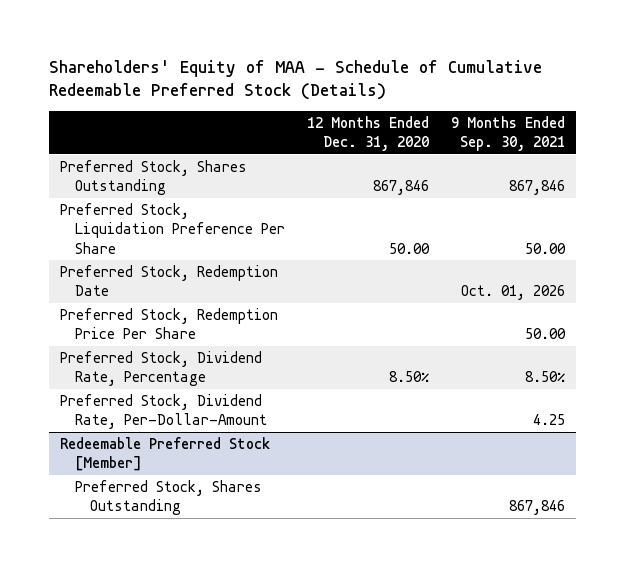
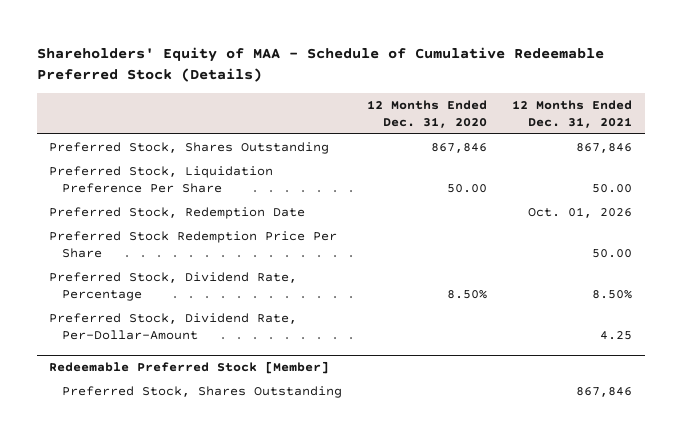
- | 12 Months Ended Dec. 31, 2020 | 9 Months Ended Sep. 30, 2021
+ | 12 Months Ended Dec. 31, 2020 | 12 Months Ended Dec. 31, 2021
- Preferred Stock, Redemption Price Per Share | | 50.00
+ Preferred Stock Redemption Price Per Share | | 50.00

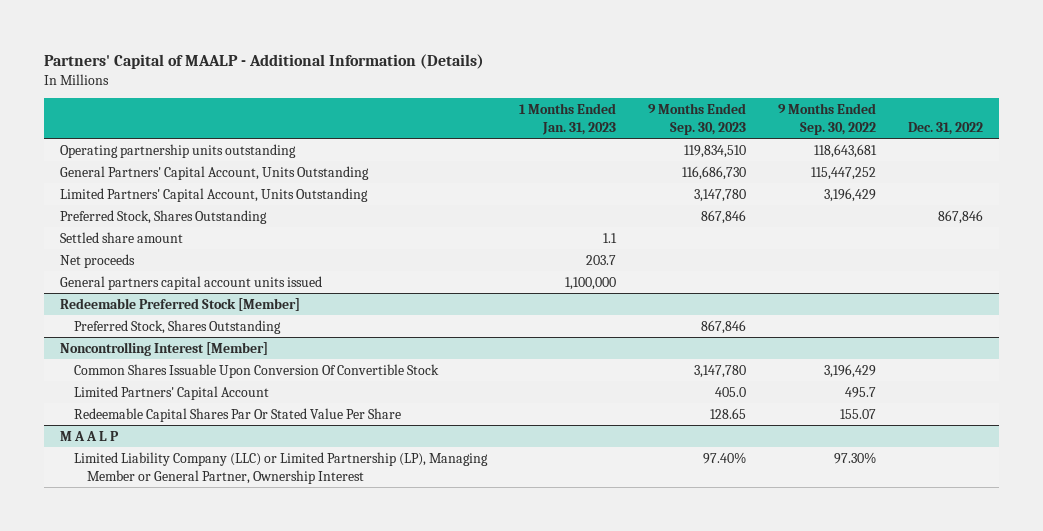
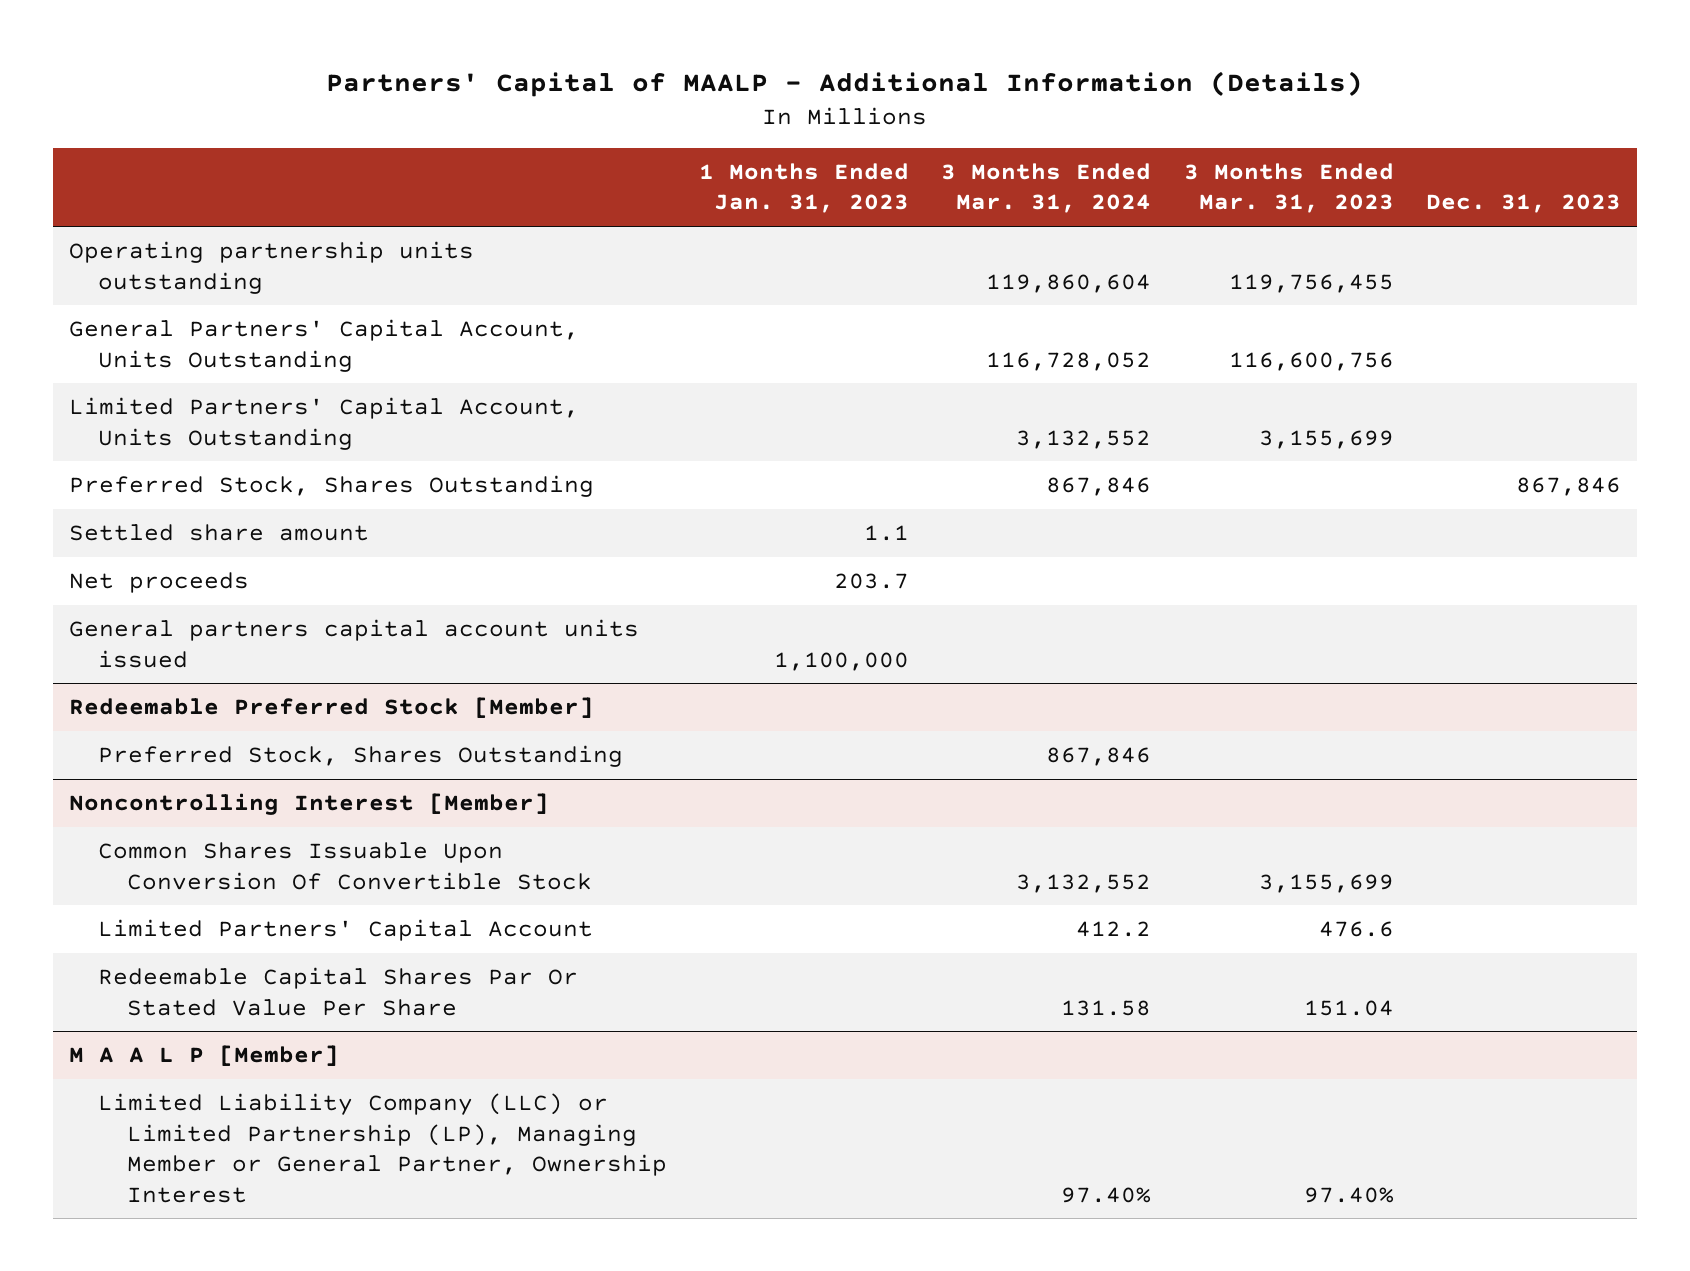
- | 1 Months Ended Jan. 31, 2023 | 9 Months Ended Sep. 30, 2023 | 9 Months Ended Sep. 30, 2022 | Dec. 31, 2022
+ | 1 Months Ended Jan. 31, 2023 | 3 Months Ended Mar. 31, 2024 | 3 Months Ended Mar. 31, 2023 | Dec. 31, 2023
- M A A L P
+ M A A L P [Member]

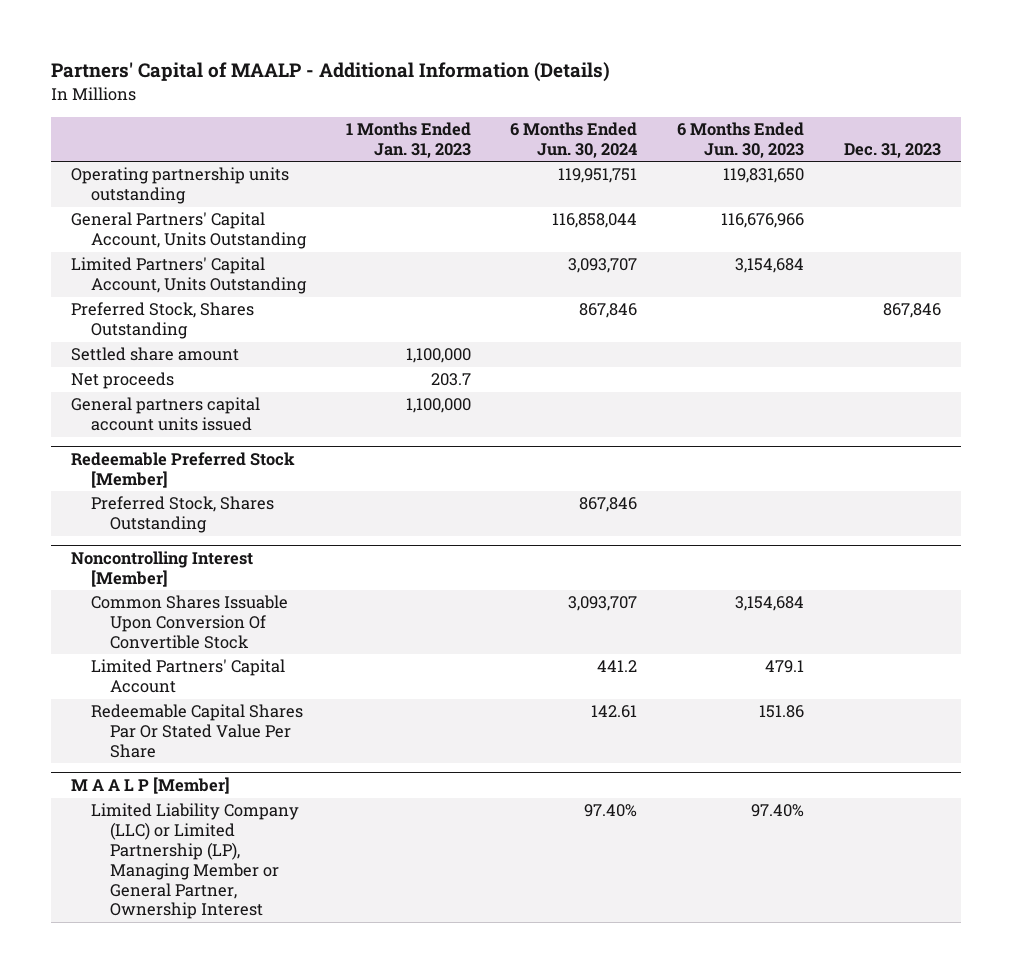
- | 1 Months Ended Jan. 31, 2023 | 3 Months Ended Mar. 31, 2024 | 3 Months Ended Mar. 31, 2023 | Dec. 31, 2023
+ | 1 Months Ended Jan. 31, 2023 | 6 Months Ended Jun. 30, 2024 | 6 Months Ended Jun. 30, 2023 | Dec. 31, 2023
- Settled share amount | 1.1 | | |
+ Settled share amount | 1,100,000 | | |

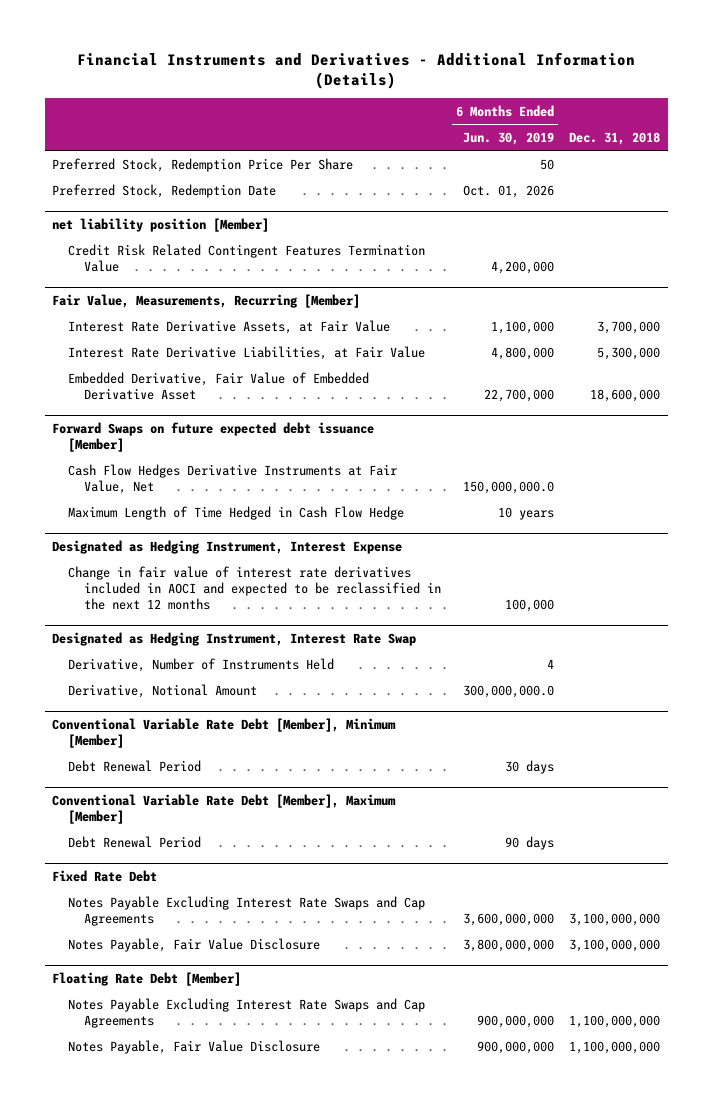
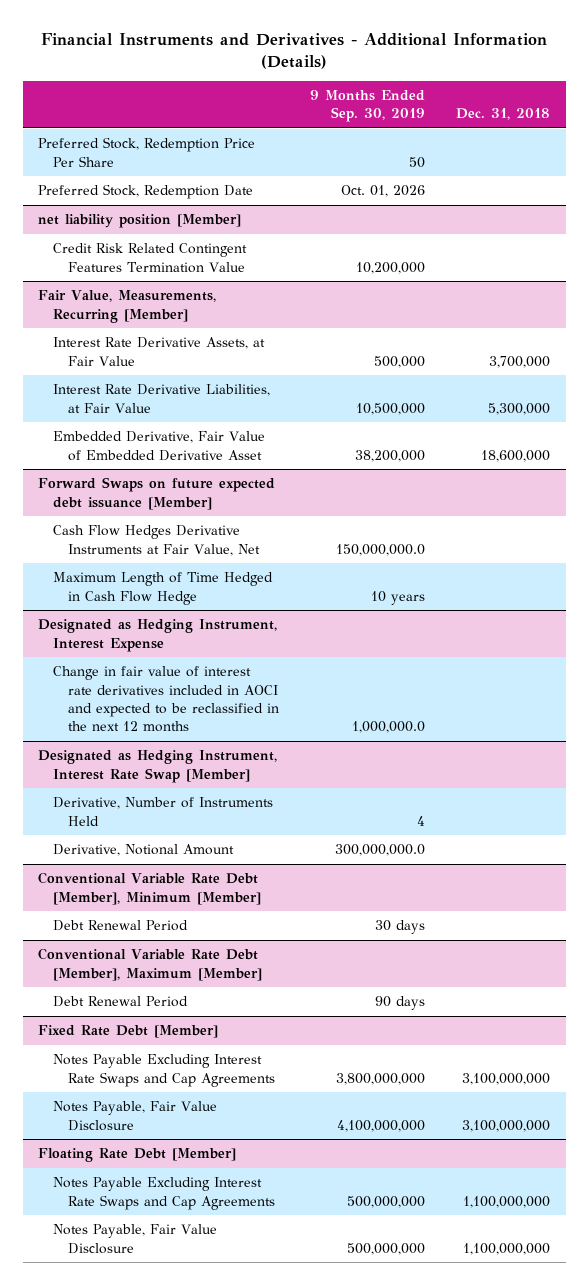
- | 6 Months Ended Jun. 30, 2019 | Dec. 31, 2018
+ | 9 Months Ended Sep. 30, 2019 | Dec. 31, 2018
- Designated as Hedging Instrument, Interest Rate Swap
+ Designated as Hedging Instrument, Interest Rate Swap [Member]
- Fixed Rate Debt
+ Fixed Rate Debt [Member]

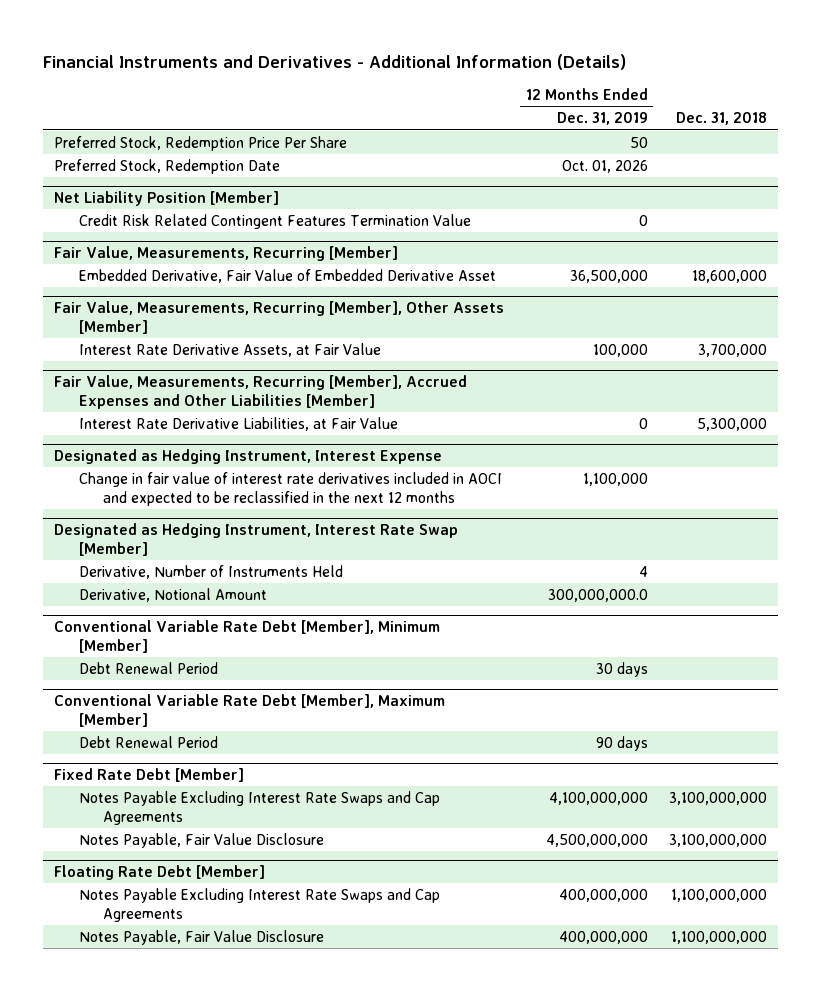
- | 9 Months Ended Sep. 30, 2019 | Dec. 31, 2018
+ | 12 Months Ended Dec. 31, 2019 | Dec. 31, 2018
- net liability position [Member]
+ Net Liability Position [Member]
@ Fair Value, Measurements, Recurring [Member]
- Interest Rate Derivative Assets, at Fair Value | 500,000 | 3,700,000
- Interest Rate Derivative Liabilities, at Fair Value | 10,500,000 | 5,300,000
- Forward Swaps on future expected debt issuance [Member]
- Cash Flow Hedges Derivative Instruments at Fair Value, Net | 150,000,000.0 |
- Maximum Length of Time Hedged in Cash Flow Hedge | 10 years |
+ Fair Value, Measurements, Recurring [Member], Other Assets [Member]
+ Interest Rate Derivative Assets, at Fair Value | 100,000 | 3,700,000
+ Fair Value, Measurements, Recurring [Member], Accrued Expenses and Other Liabilities [Member]
+ Interest Rate Derivative Liabilities, at Fair Value | 0 | 5,300,000

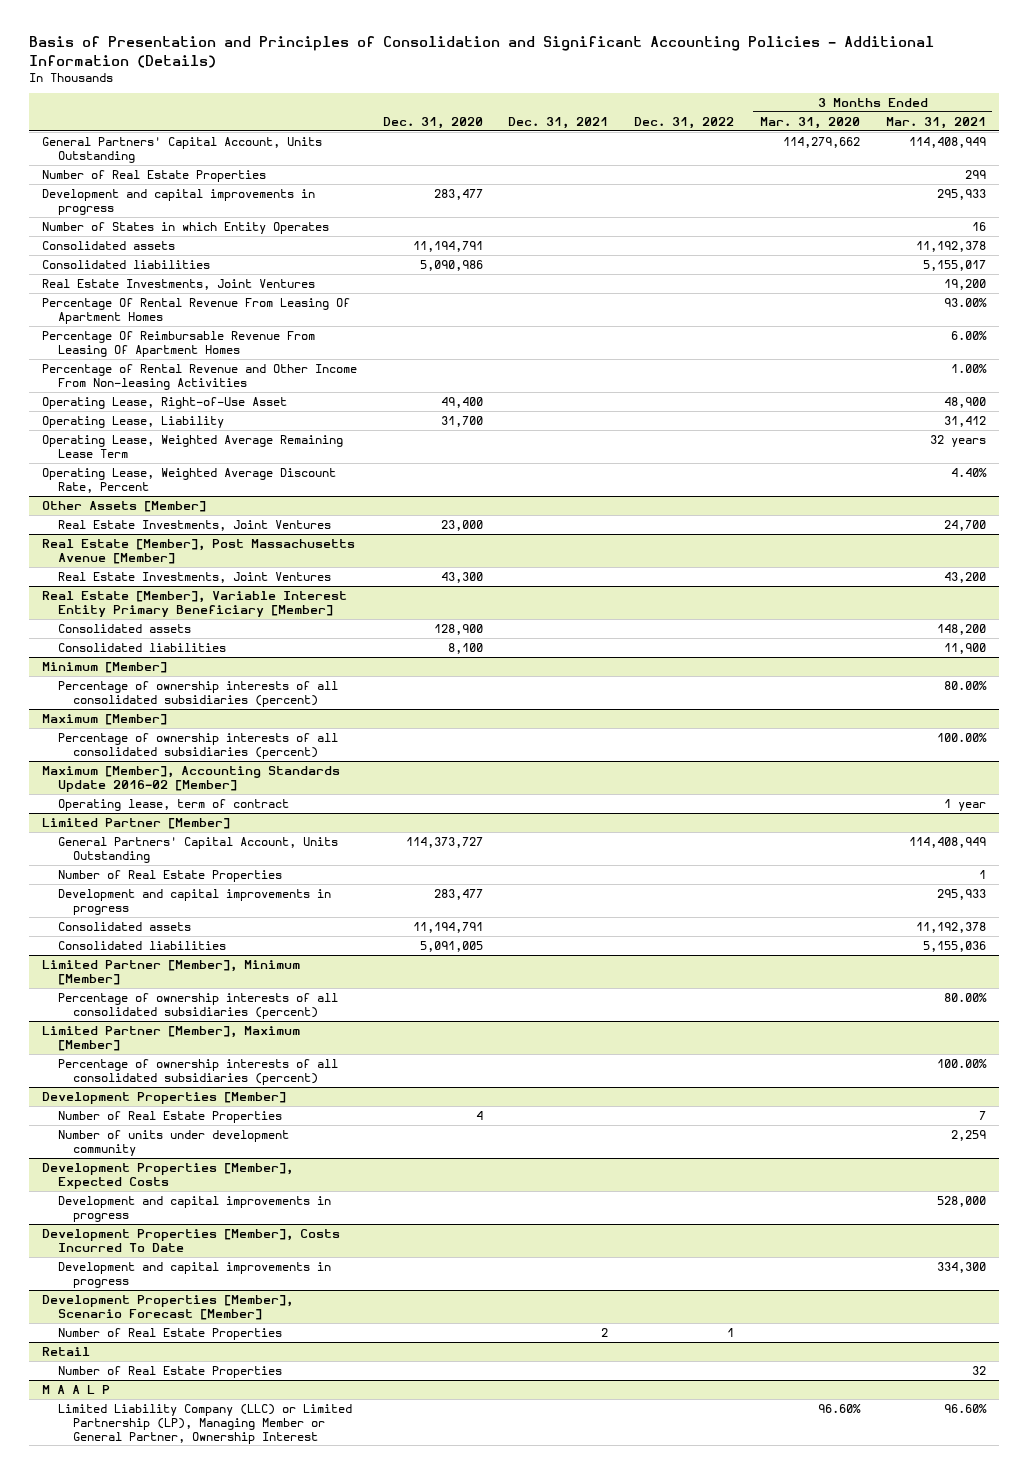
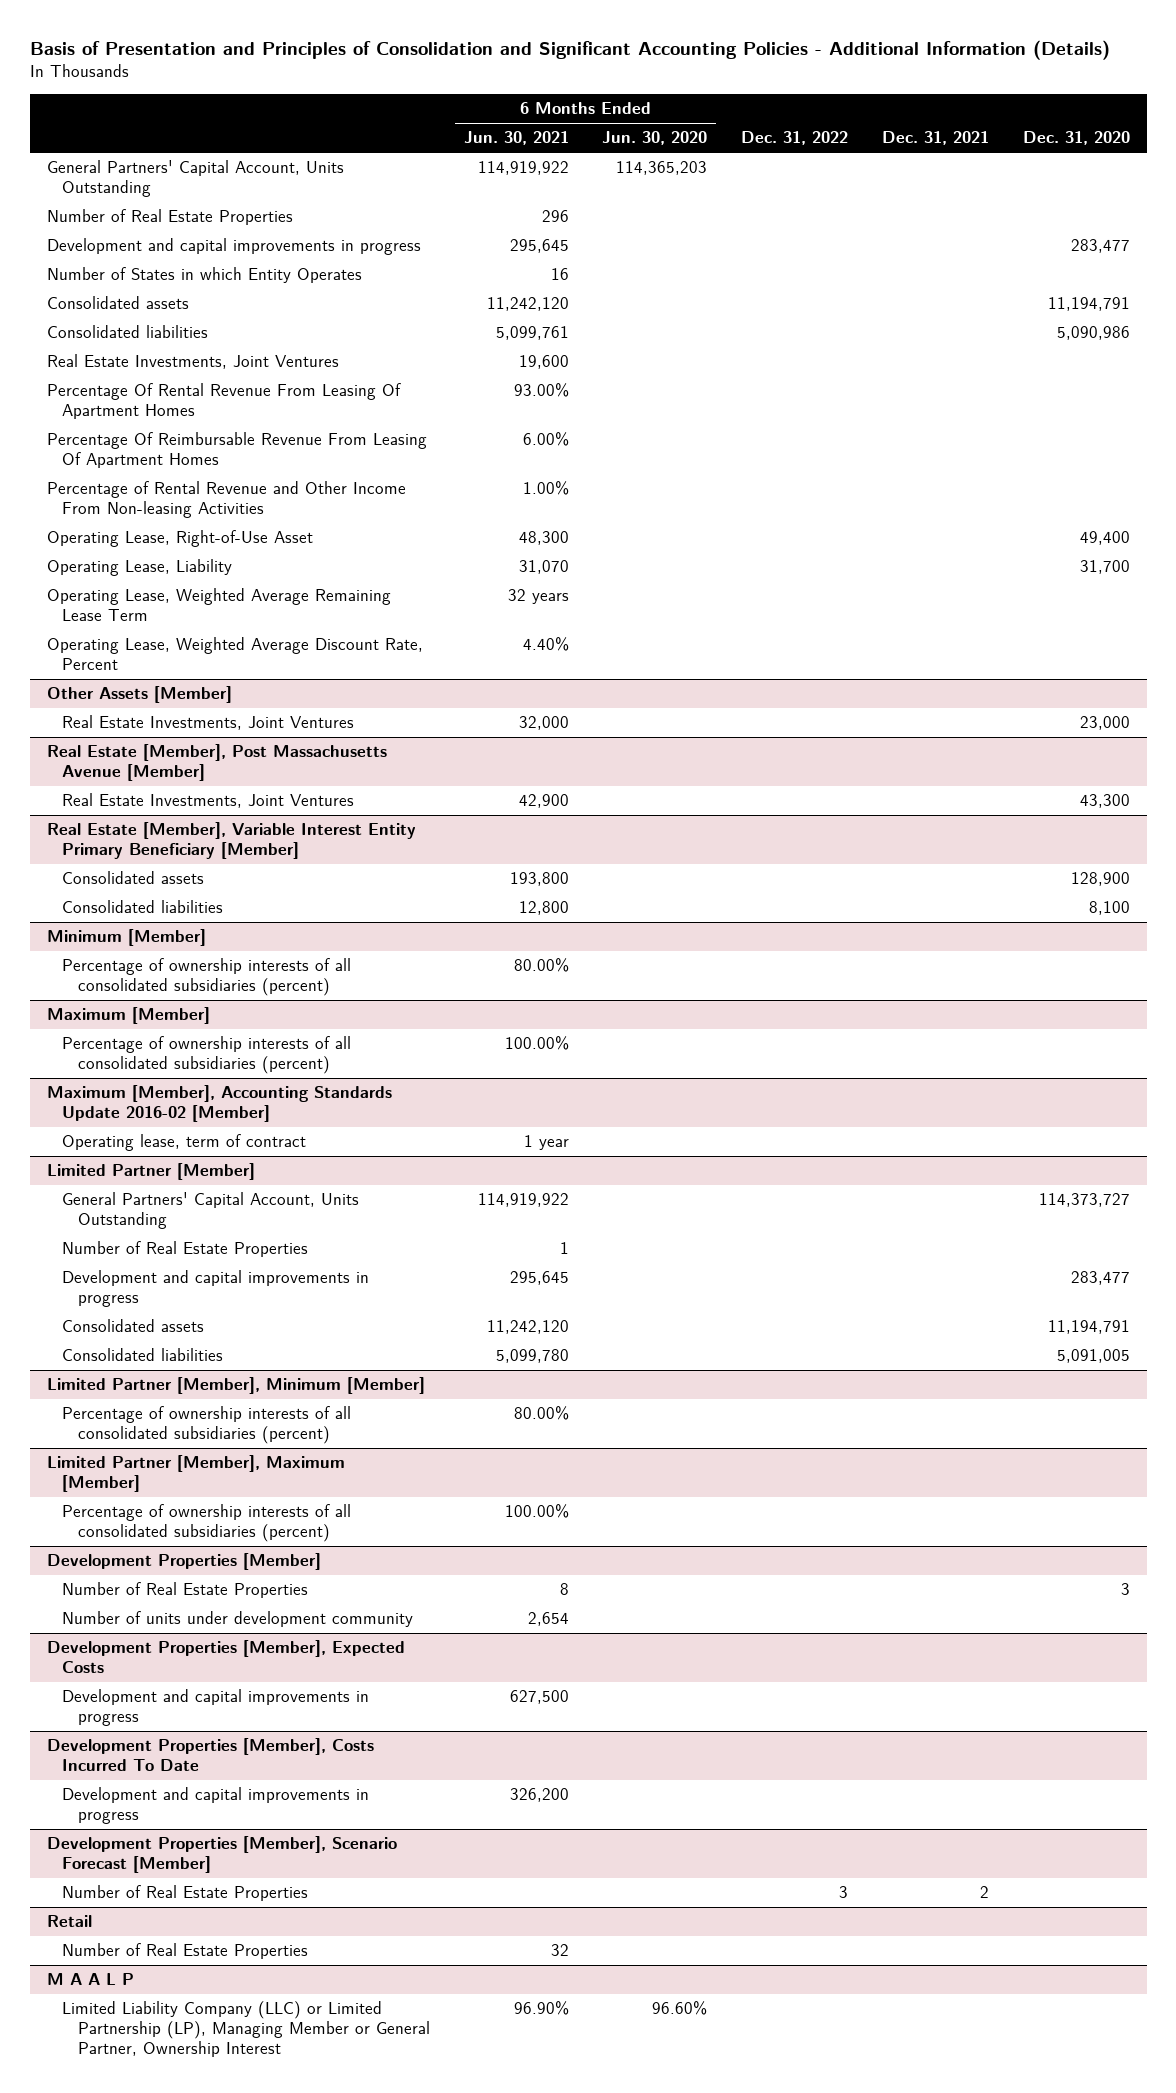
- | Dec. 31, 2020 | Dec. 31, 2021 | Dec. 31, 2022 | 3 Months Ended Mar. 31, 2020 | 3 Months Ended Mar. 31, 2021
+ | 6 Months Ended Jun. 30, 2021 | 6 Months Ended Jun. 30, 2020 | Dec. 31, 2022 | Dec. 31, 2021 | Dec. 31, 2020
@ Development Properties [Member]
- Number of Real Estate Properties | 4 | | | | 7
+ Number of Real Estate Properties | 8 | | | | 3
@ Development Properties [Member], Scenario Forecast [Member]
- Number of Real Estate Properties | | 2 | 1 | |
+ Number of Real Estate Properties | | | 3 | 2 |

